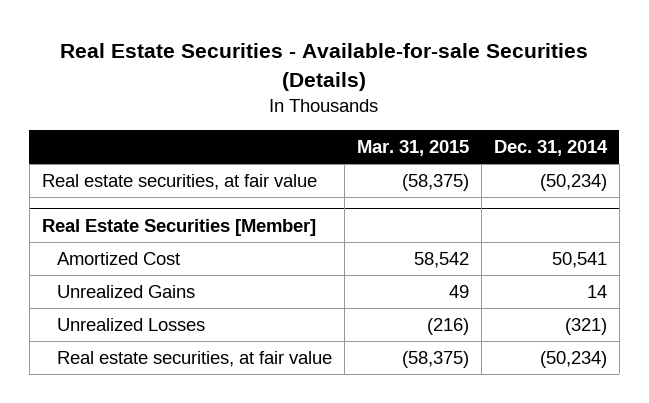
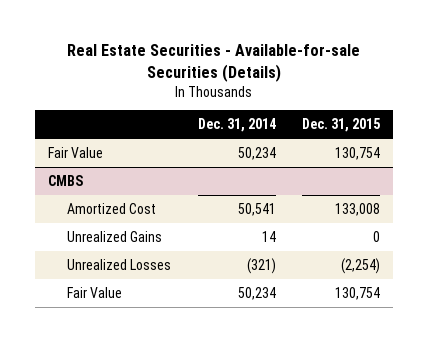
- | Mar. 31, 2015 | Dec. 31, 2014
+ | Dec. 31, 2014 | Dec. 31, 2015
- Real estate securities, at fair value | (58,375) | (50,234)
- Real Estate Securities [Member]
+ Fair Value | 50,234 | 130,754
+ CMBS
- Real estate securities, at fair value | (58,375) | (50,234)
+ Fair Value | 50,234 | 130,754

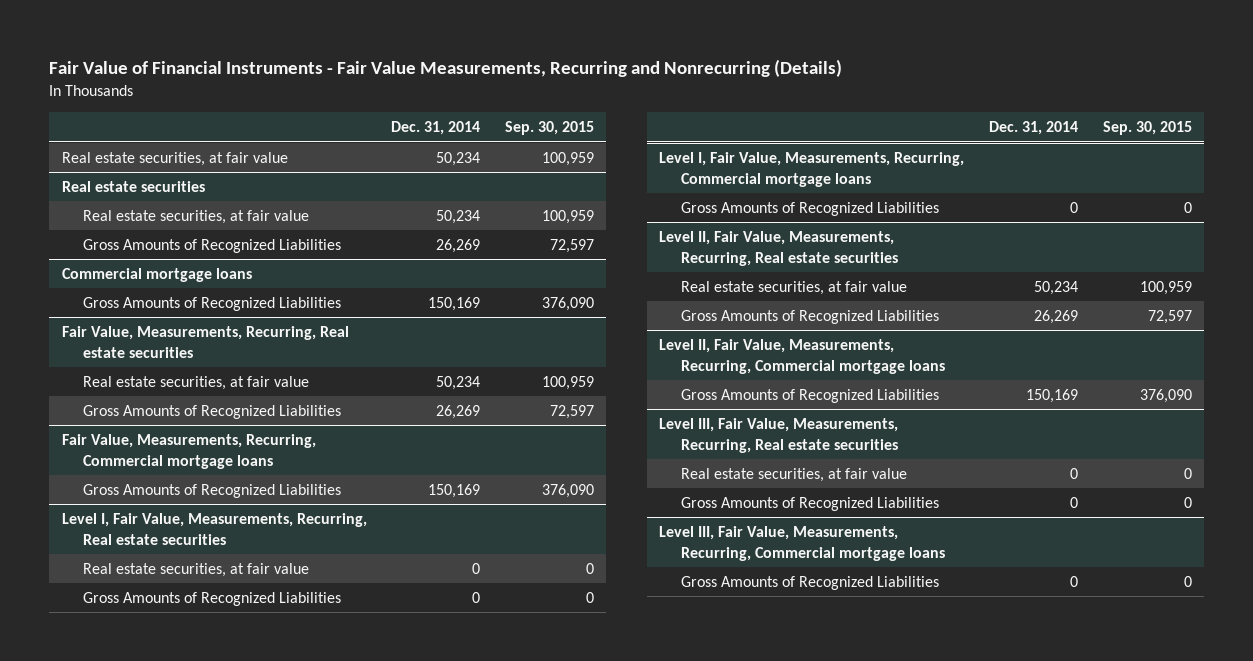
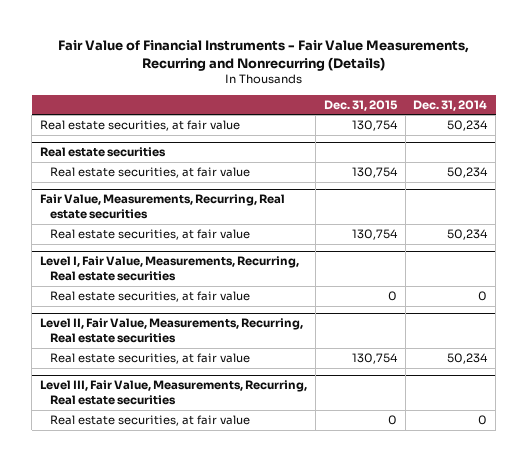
- | Dec. 31, 2014 | Sep. 30, 2015
+ | Dec. 31, 2015 | Dec. 31, 2014
@ Real estate securities
- Gross Amounts of Recognized Liabilities | 26,269 | 72,597
- Commercial mortgage loans
- Gross Amounts of Recognized Liabilities | 150,169 | 376,090
@ Fair Value, Measurements, Recurring, Real estate securities
- Gross Amounts of Recognized Liabilities | 26,269 | 72,597
- Fair Value, Measurements, Recurring, Commercial mortgage loans
- Gross Amounts of Recognized Liabilities | 150,169 | 376,090
@ Level I, Fair Value, Measurements, Recurring, Real estate securities
- Gross Amounts of Recognized Liabilities | 0 | 0
- Level I, Fair Value, Measurements, Recurring, Commercial mortgage loans
- Gross Amounts of Recognized Liabilities | 0 | 0
@ Level II, Fair Value, Measurements, Recurring, Real estate securities
- Gross Amounts of Recognized Liabilities | 26,269 | 72,597
- Level II, Fair Value, Measurements, Recurring, Commercial mortgage loans
- Gross Amounts of Recognized Liabilities | 150,169 | 376,090
@ Level III, Fair Value, Measurements, Recurring, Real estate securities
- Gross Amounts of Recognized Liabilities | 0 | 0
- Level III, Fair Value, Measurements, Recurring, Commercial mortgage loans
- Gross Amounts of Recognized Liabilities | 0 | 0

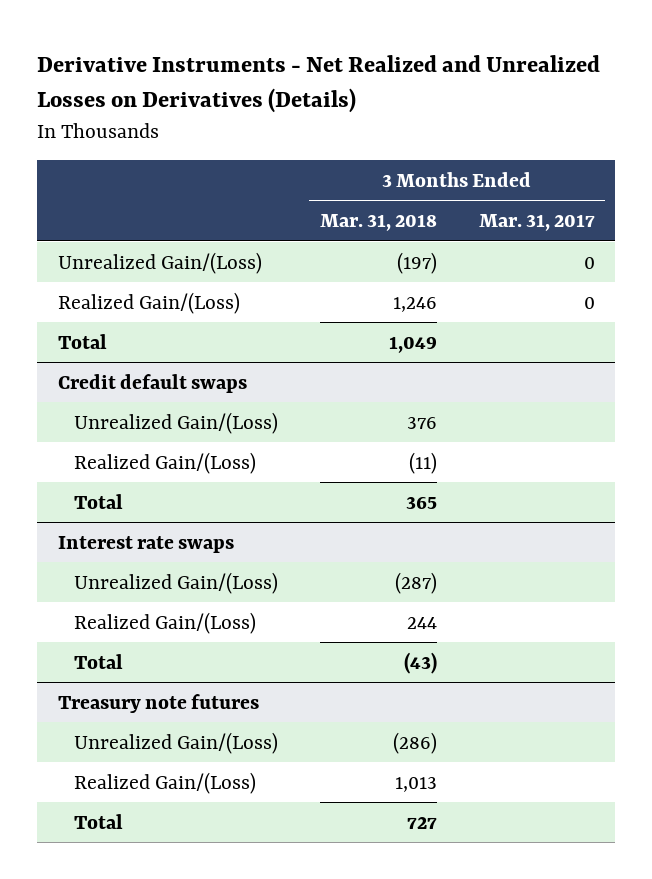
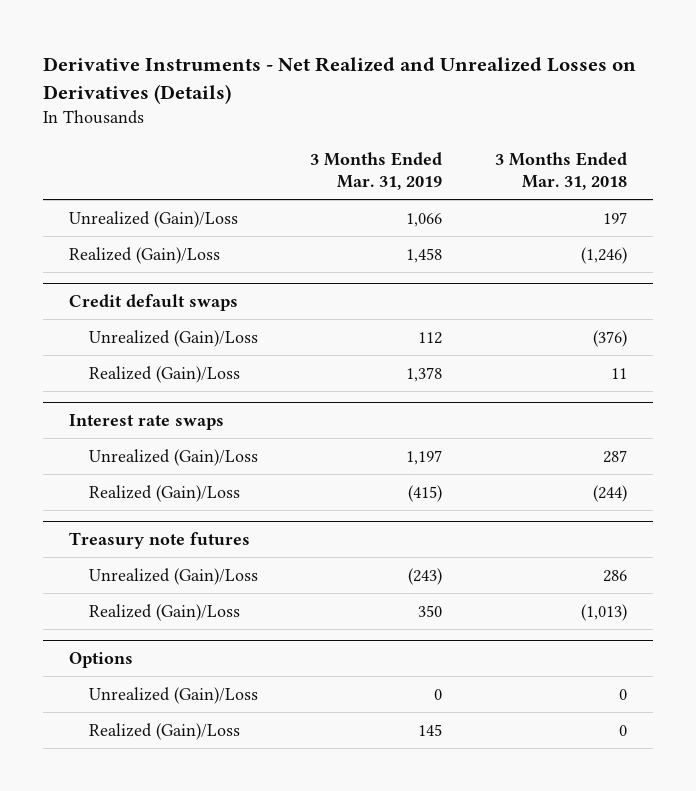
- | 3 Months Ended Mar. 31, 2018 | 3 Months Ended Mar. 31, 2017
+ | 3 Months Ended Mar. 31, 2019 | 3 Months Ended Mar. 31, 2018
- Unrealized Gain/(Loss) | (197) | 0
- Realized Gain/(Loss) | 1,246 | 0
- Total | 1,049 |
+ Unrealized (Gain)/Loss | 1,066 | 197
+ Realized (Gain)/Loss | 1,458 | (1,246)
@ Credit default swaps
- Unrealized Gain/(Loss) | 376 |
- Realized Gain/(Loss) | (11) |
- Total | 365 |
+ Unrealized (Gain)/Loss | 112 | (376)
+ Realized (Gain)/Loss | 1,378 | 11
@ Interest rate swaps
- Unrealized Gain/(Loss) | (287) |
- Realized Gain/(Loss) | 244 |
- Total | (43) |
+ Unrealized (Gain)/Loss | 1,197 | 287
+ Realized (Gain)/Loss | (415) | (244)
@ Treasury note futures
- Unrealized Gain/(Loss) | (286) |
- Realized Gain/(Loss) | 1,013 |
- Total | 727 |
+ Unrealized (Gain)/Loss | (243) | 286
+ Realized (Gain)/Loss | 350 | (1,013)
+ Options
+ Unrealized (Gain)/Loss | 0 | 0
+ Realized (Gain)/Loss | 145 | 0

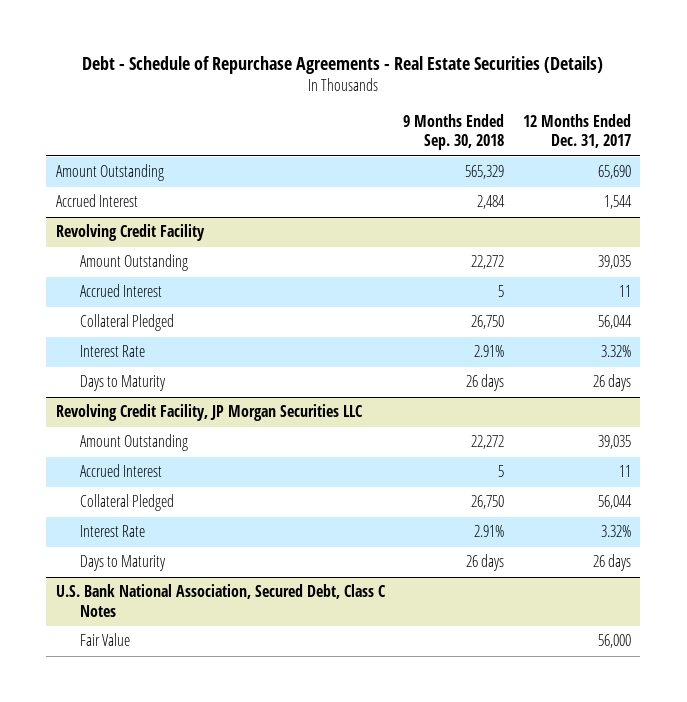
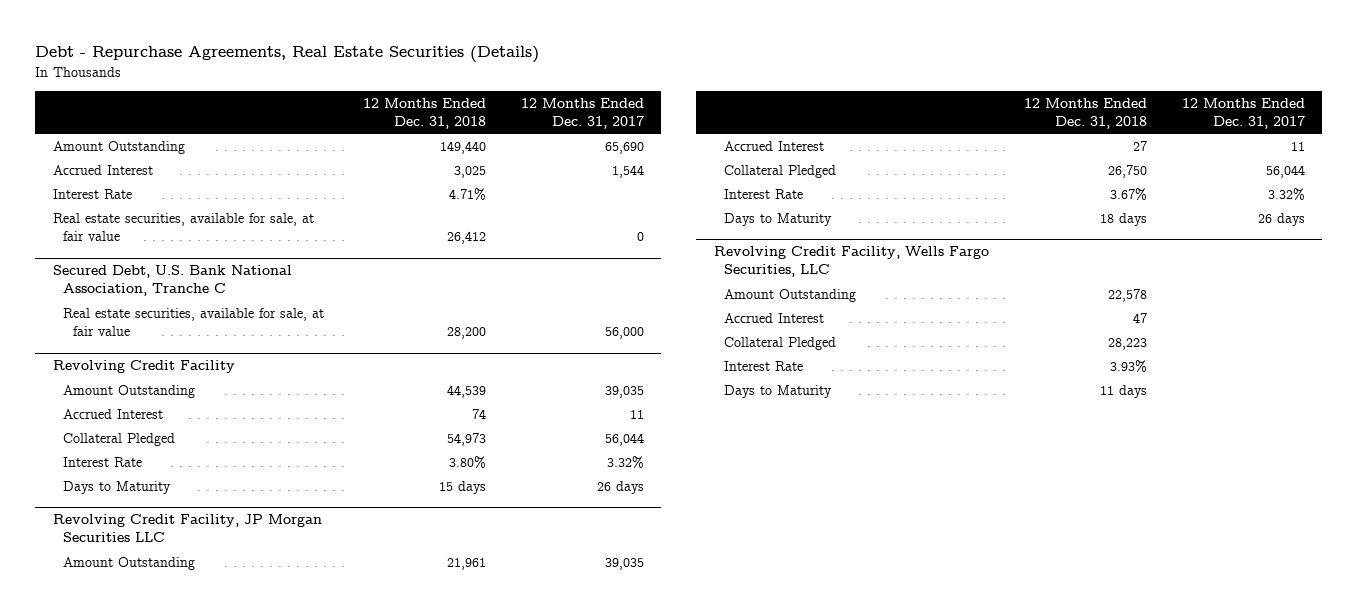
- Debt - Schedule of Repurchase Agreements - Real Estate Securities (Details)
+ Debt - Repurchase Agreements, Real Estate Securities (Details)
- | 9 Months Ended Sep. 30, 2018 | 12 Months Ended Dec. 31, 2017
+ | 12 Months Ended Dec. 31, 2018 | 12 Months Ended Dec. 31, 2017
+ Interest Rate | 4.71% |
+ Real estate securities, available for sale, at fair value | 26,412 | 0
+ Secured Debt, U.S. Bank National Association, Tranche C
+ Real estate securities, available for sale, at fair value | 28,200 | 56,000
- U.S. Bank National Association, Secured Debt, Class C Notes
- Fair Value | | 56,000
+ Revolving Credit Facility, Wells Fargo Securities, LLC
+ Amount Outstanding | 22,578 |
+ Accrued Interest | 47 |
+ Collateral Pledged | 28,223 |
+ Interest Rate | 3.93% |
+ Days to Maturity | 11 days |

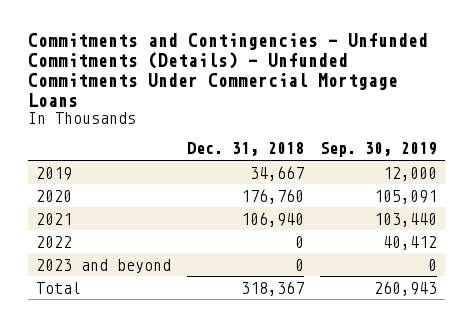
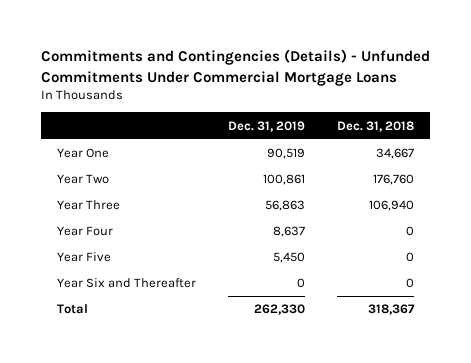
- Commitments and Contingencies - Unfunded Commitments (Details) - Unfunded Commitments Under Commercial Mortgage Loans
+ Commitments and Contingencies (Details) - Unfunded Commitments Under Commercial Mortgage Loans
- | Dec. 31, 2018 | Sep. 30, 2019
+ | Dec. 31, 2019 | Dec. 31, 2018
- 2019 | 34,667 | 12,000
- 2020 | 176,760 | 105,091
- 2021 | 106,940 | 103,440
- 2022 | 0 | 40,412
- 2023 and beyond | 0 | 0
+ Year One | 90,519 | 34,667
+ Year Two | 100,861 | 176,760
+ Year Three | 56,863 | 106,940
+ Year Four | 8,637 | 0
+ Year Five | 5,450 | 0
+ Year Six and Thereafter | 0 | 0

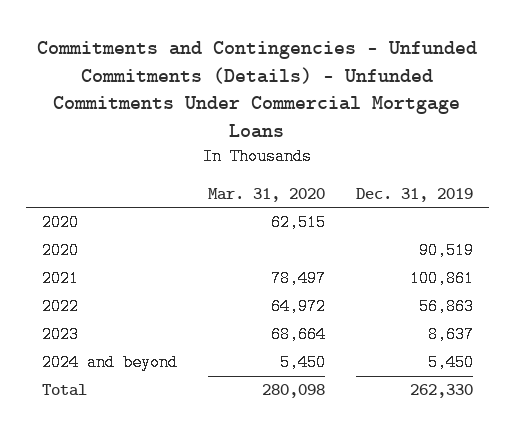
- Commitments and Contingencies (Details) - Unfunded Commitments Under Commercial Mortgage Loans
+ Commitments and Contingencies - Unfunded Commitments (Details) - Unfunded Commitments Under Commercial Mortgage Loans
- | Dec. 31, 2019 | Dec. 31, 2018
+ | Mar. 31, 2020 | Dec. 31, 2019
- Year One | 90,519 | 34,667
- Year Two | 100,861 | 176,760
- Year Three | 56,863 | 106,940
- Year Four | 8,637 | 0
- Year Five | 5,450 | 0
- Year Six and Thereafter | 0 | 0
+ 2020 | 62,515 |
+ 2020 | | 90,519
+ 2021 | 78,497 | 100,861
+ 2022 | 64,972 | 56,863
+ 2023 | 68,664 | 8,637
+ 2024 and beyond | 5,450 | 5,450

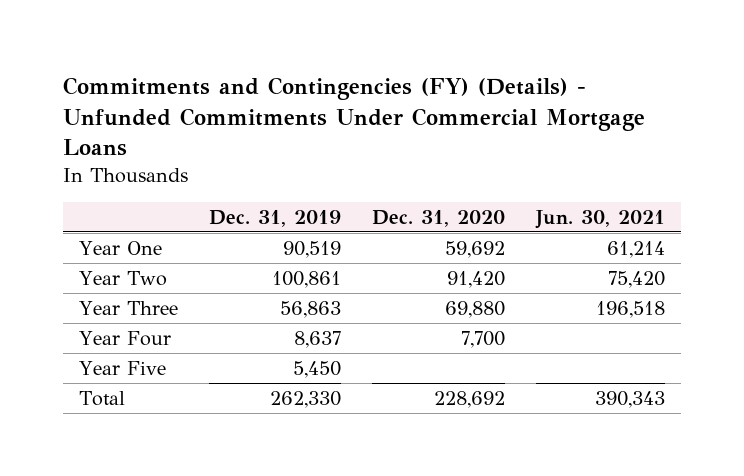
- Commitments and Contingencies - Unfunded Commitments (Details) - Unfunded Commitments Under Commercial Mortgage Loans
+ Commitments and Contingencies (FY) (Details) - Unfunded Commitments Under Commercial Mortgage Loans
- | Mar. 31, 2020 | Dec. 31, 2019
+ | Dec. 31, 2019 | Dec. 31, 2020 | Jun. 30, 2021
- 2020 | 62,515 |
- 2020 | | 90,519
- 2021 | 78,497 | 100,861
- 2022 | 64,972 | 56,863
- 2023 | 68,664 | 8,637
- 2024 and beyond | 5,450 | 5,450
+ Year One | 90,519 | 59,692 | 61,214
+ Year Two | 100,861 | 91,420 | 75,420
+ Year Three | 56,863 | 69,880 | 196,518
+ Year Four | 8,637 | 7,700 |
+ Year Five | 5,450 | |

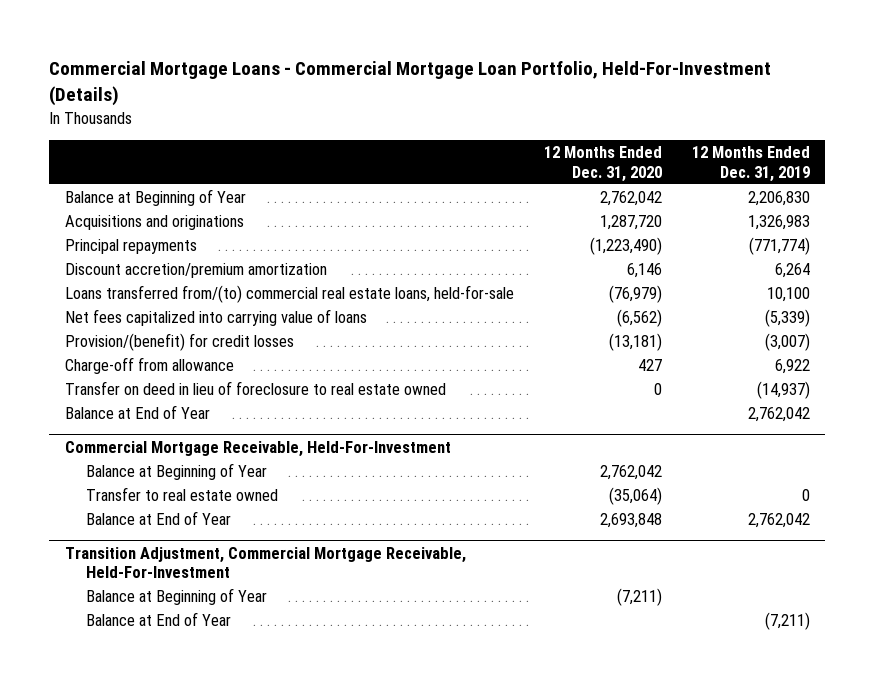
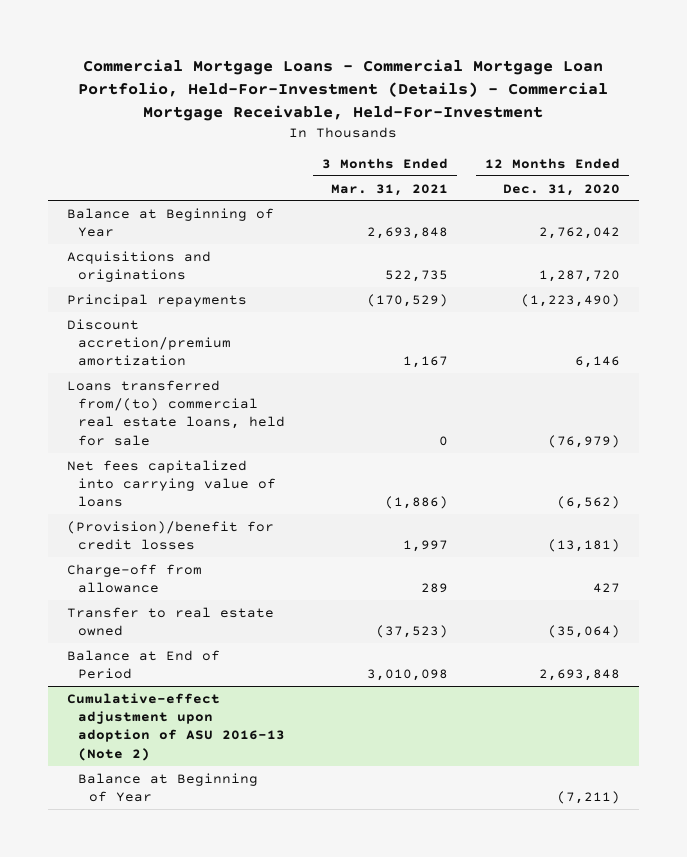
- Commercial Mortgage Loans - Commercial Mortgage Loan Portfolio, Held-For-Investment (Details)
+ Commercial Mortgage Loans - Commercial Mortgage Loan Portfolio, Held-For-Investment (Details) - Commercial Mortgage Receivable, Held-For-Investment
- | 12 Months Ended Dec. 31, 2020 | 12 Months Ended Dec. 31, 2019
+ | 3 Months Ended Mar. 31, 2021 | 12 Months Ended Dec. 31, 2020
- Loans transferred from/(to) commercial real estate loans, held-for-sale | (76,979) | 10,100
+ Loans transferred from/(to) commercial real estate loans, held for sale | 0 | (76,979)
- Provision/(benefit) for credit losses | (13,181) | (3,007)
+ (Provision)/benefit for credit losses | 1,997 | (13,181)
- Transfer on deed in lieu of foreclosure to real estate owned | 0 | (14,937)
- Balance at End of Year | | 2,762,042
- Commercial Mortgage Receivable, Held-For-Investment
- Balance at Beginning of Year | 2,762,042 |
- Balance at End of Year | 2,693,848 | 2,762,042
- Transition Adjustment, Commercial Mortgage Receivable, Held-For-Investment
+ Balance at End of Period | 3,010,098 | 2,693,848
+ Cumulative-effect adjustment upon adoption of ASU 2016-13 (Note 2)
- Balance at End of Year | | (7,211)

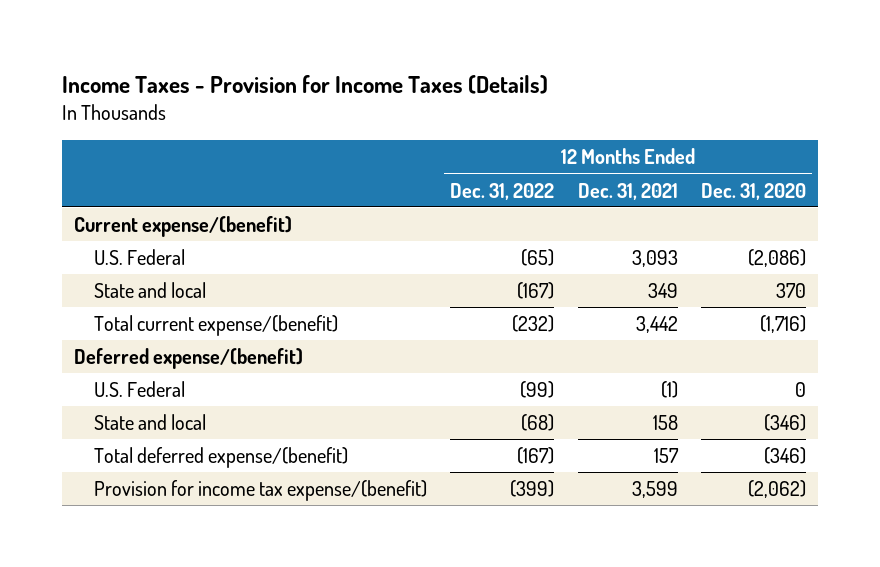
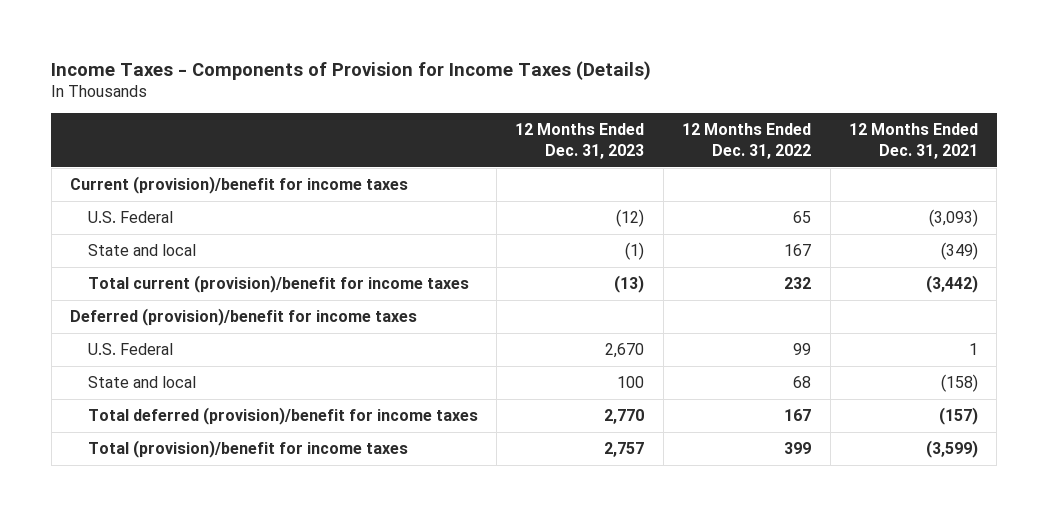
- Income Taxes - Provision for Income Taxes (Details)
+ Income Taxes - Components of Provision for Income Taxes (Details)
- | 12 Months Ended Dec. 31, 2022 | 12 Months Ended Dec. 31, 2021 | 12 Months Ended Dec. 31, 2020
+ | 12 Months Ended Dec. 31, 2023 | 12 Months Ended Dec. 31, 2022 | 12 Months Ended Dec. 31, 2021
- Current expense/(benefit)
- U.S. Federal | (65) | 3,093 | (2,086)
- State and local | (167) | 349 | 370
- Total current expense/(benefit) | (232) | 3,442 | (1,716)
- Deferred expense/(benefit)
- U.S. Federal | (99) | (1) | 0
- State and local | (68) | 158 | (346)
- Total deferred expense/(benefit) | (167) | 157 | (346)
- Provision for income tax expense/(benefit) | (399) | 3,599 | (2,062)
+ Current (provision)/benefit for income taxes
+ U.S. Federal | (12) | 65 | (3,093)
+ State and local | (1) | 167 | (349)
+ Total current (provision)/benefit for income taxes | (13) | 232 | (3,442)
+ Deferred (provision)/benefit for income taxes
+ U.S. Federal | 2,670 | 99 | 1
+ State and local | 100 | 68 | (158)
+ Total deferred (provision)/benefit for income taxes | 2,770 | 167 | (157)
+ Total (provision)/benefit for income taxes | 2,757 | 399 | (3,599)

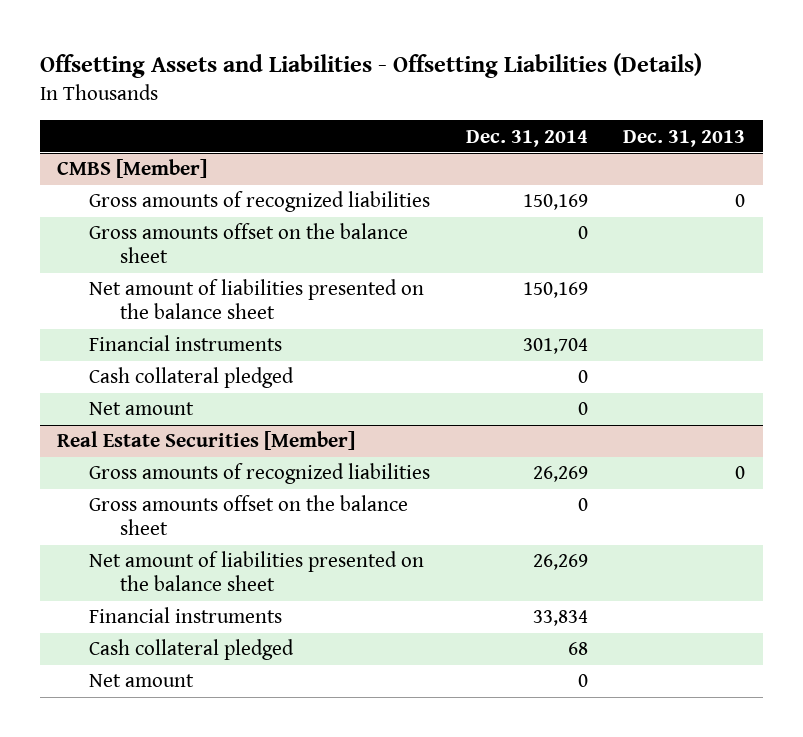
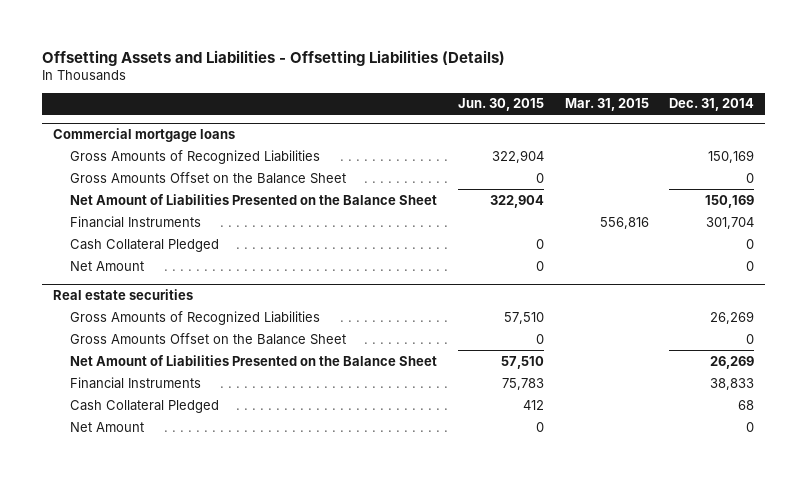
- | Dec. 31, 2014 | Dec. 31, 2013
+ | Jun. 30, 2015 | Mar. 31, 2015 | Dec. 31, 2014
- CMBS [Member]
- Gross amounts of recognized liabilities | 150,169 | 0
- Gross amounts offset on the balance sheet | 0 |
- Net amount of liabilities presented on the balance sheet | 150,169 |
- Financial instruments | 301,704 |
- Cash collateral pledged | 0 |
- Net amount | 0 |
- Real Estate Securities [Member]
- Gross amounts of recognized liabilities | 26,269 | 0
- Gross amounts offset on the balance sheet | 0 |
- Net amount of liabilities presented on the balance sheet | 26,269 |
- Financial instruments | 33,834 |
- Cash collateral pledged | 68 |
- Net amount | 0 |
+ Commercial mortgage loans
+ Gross Amounts of Recognized Liabilities | 322,904 | | 150,169
+ Gross Amounts Offset on the Balance Sheet | 0 | | 0
+ Net Amount of Liabilities Presented on the Balance Sheet | 322,904 | | 150,169
+ Financial Instruments | | 556,816 | 301,704
+ Cash Collateral Pledged | 0 | | 0
+ Net Amount | 0 | | 0
+ Real estate securities
+ Gross Amounts of Recognized Liabilities | 57,510 | | 26,269
+ Gross Amounts Offset on the Balance Sheet | 0 | | 0
+ Net Amount of Liabilities Presented on the Balance Sheet | 57,510 | | 26,269
+ Financial Instruments | 75,783 | | 38,833
+ Cash Collateral Pledged | 412 | | 68
+ Net Amount | 0 | | 0

